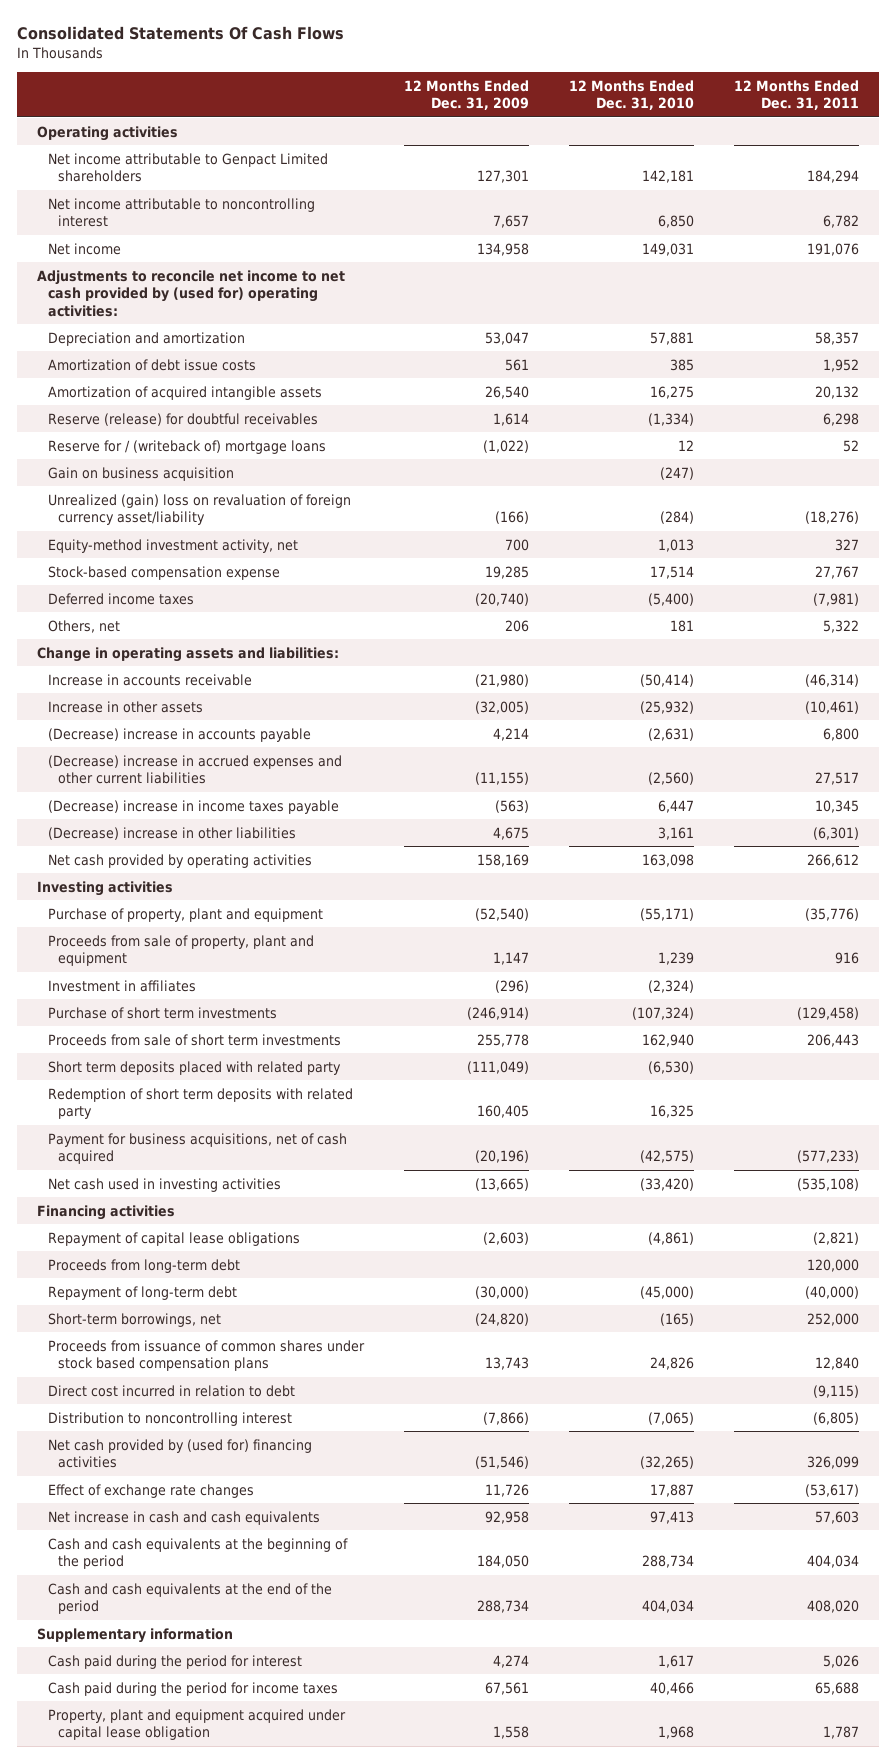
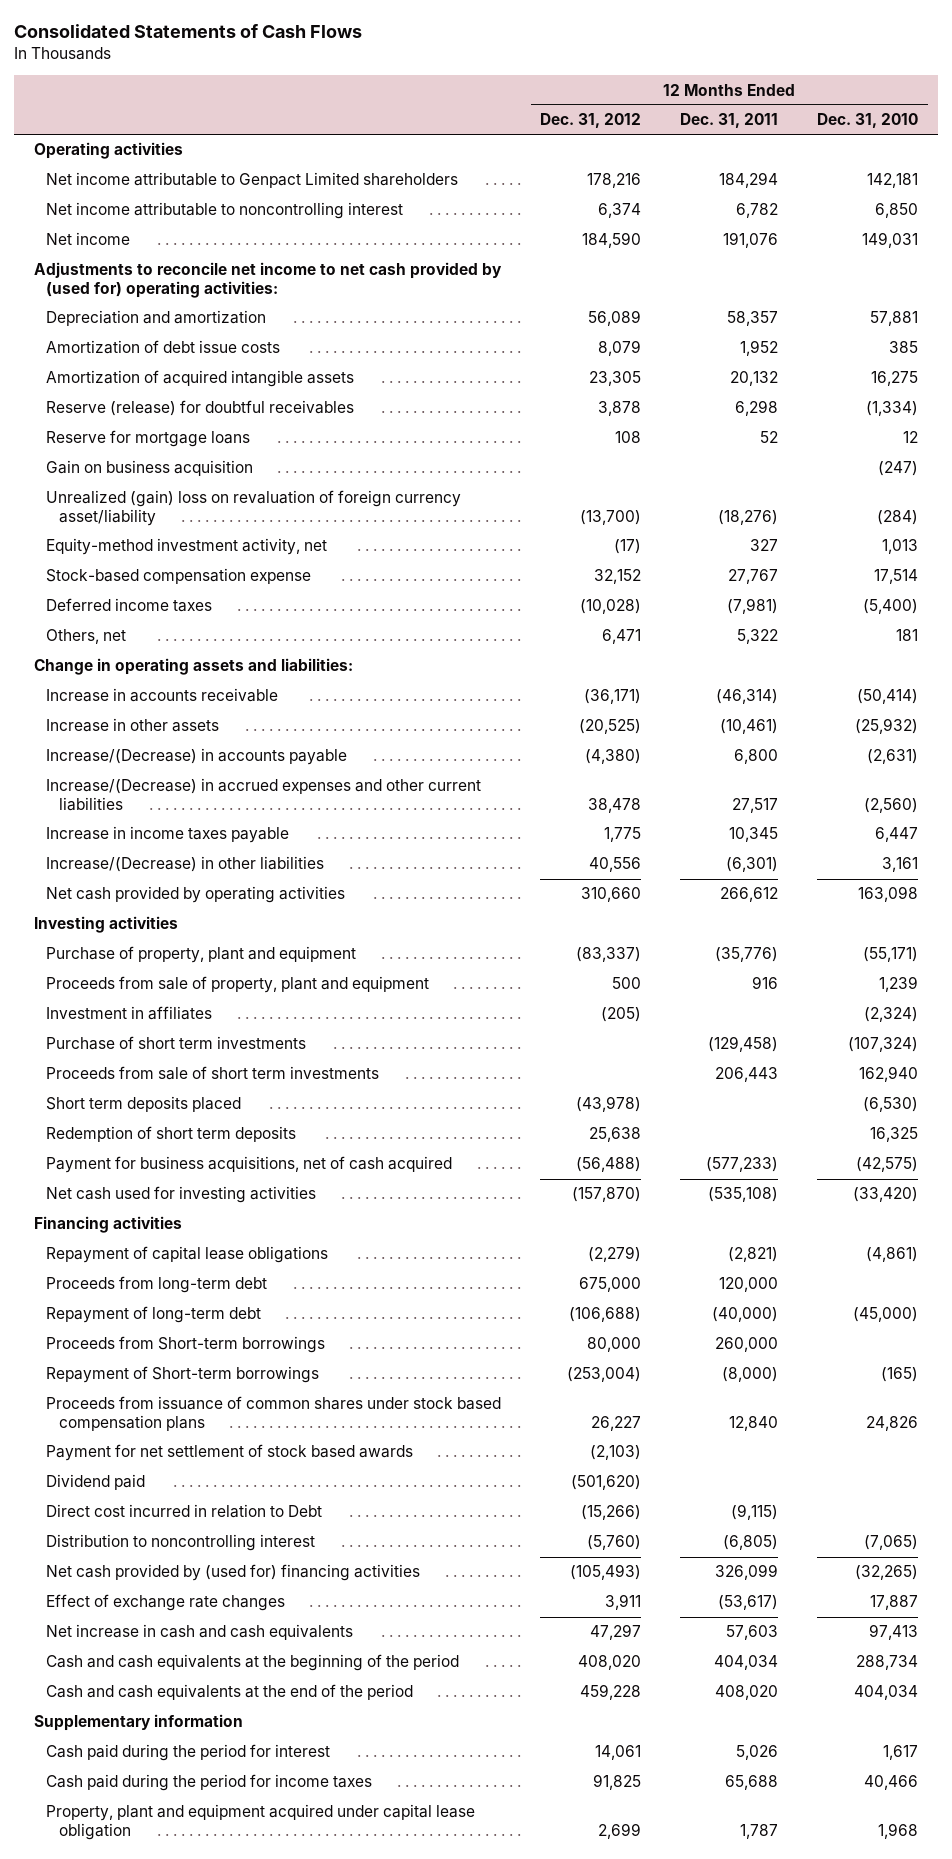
- Consolidated Statements Of Cash Flows
+ Consolidated Statements of Cash Flows
- | 12 Months Ended Dec. 31, 2009 | 12 Months Ended Dec. 31, 2010 | 12 Months Ended Dec. 31, 2011
+ | 12 Months Ended Dec. 31, 2012 | 12 Months Ended Dec. 31, 2011 | 12 Months Ended Dec. 31, 2010
- Reserve for / (writeback of) mortgage loans | (1,022) | 12 | 52
+ Reserve for mortgage loans | 108 | 52 | 12
- (Decrease) increase in accounts payable | 4,214 | (2,631) | 6,800
- (Decrease) increase in accrued expenses and other current liabilities | (11,155) | (2,560) | 27,517
- (Decrease) increase in income taxes payable | (563) | 6,447 | 10,345
- (Decrease) increase in other liabilities | 4,675 | 3,161 | (6,301)
+ Increase/(Decrease) in accounts payable | (4,380) | 6,800 | (2,631)
+ Increase/(Decrease) in accrued expenses and other current liabilities | 38,478 | 27,517 | (2,560)
+ Increase in income taxes payable | 1,775 | 10,345 | 6,447
+ Increase/(Decrease) in other liabilities | 40,556 | (6,301) | 3,161
- Short term deposits placed with related party | (111,049) | (6,530) |
- Redemption of short term deposits with related party | 160,405 | 16,325 |
+ Short term deposits placed | (43,978) | | (6,530)
+ Redemption of short term deposits | 25,638 | | 16,325
- Net cash used in investing activities | (13,665) | (33,420) | (535,108)
+ Net cash used for investing activities | (157,870) | (535,108) | (33,420)
- Short-term borrowings, net | (24,820) | (165) | 252,000
+ Proceeds from Short-term borrowings | 80,000 | 260,000 |
+ Repayment of Short-term borrowings | (253,004) | (8,000) | (165)
- Direct cost incurred in relation to debt | | | (9,115)
+ Payment for net settlement of stock based awards | (2,103) | |
+ Dividend paid | (501,620) | |
+ Direct cost incurred in relation to Debt | (15,266) | (9,115) |

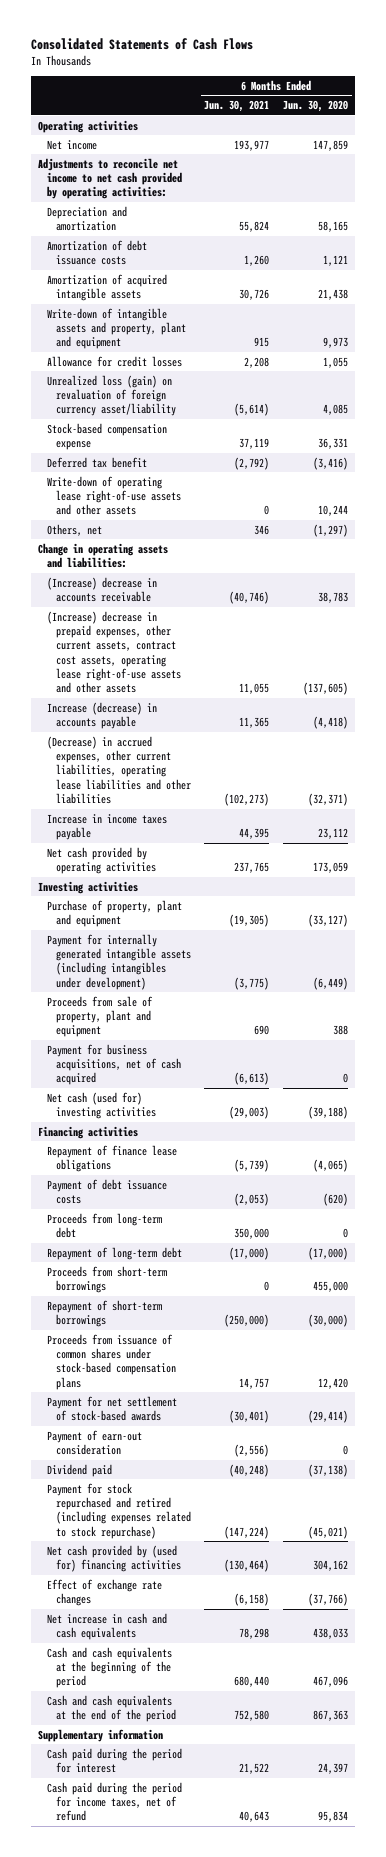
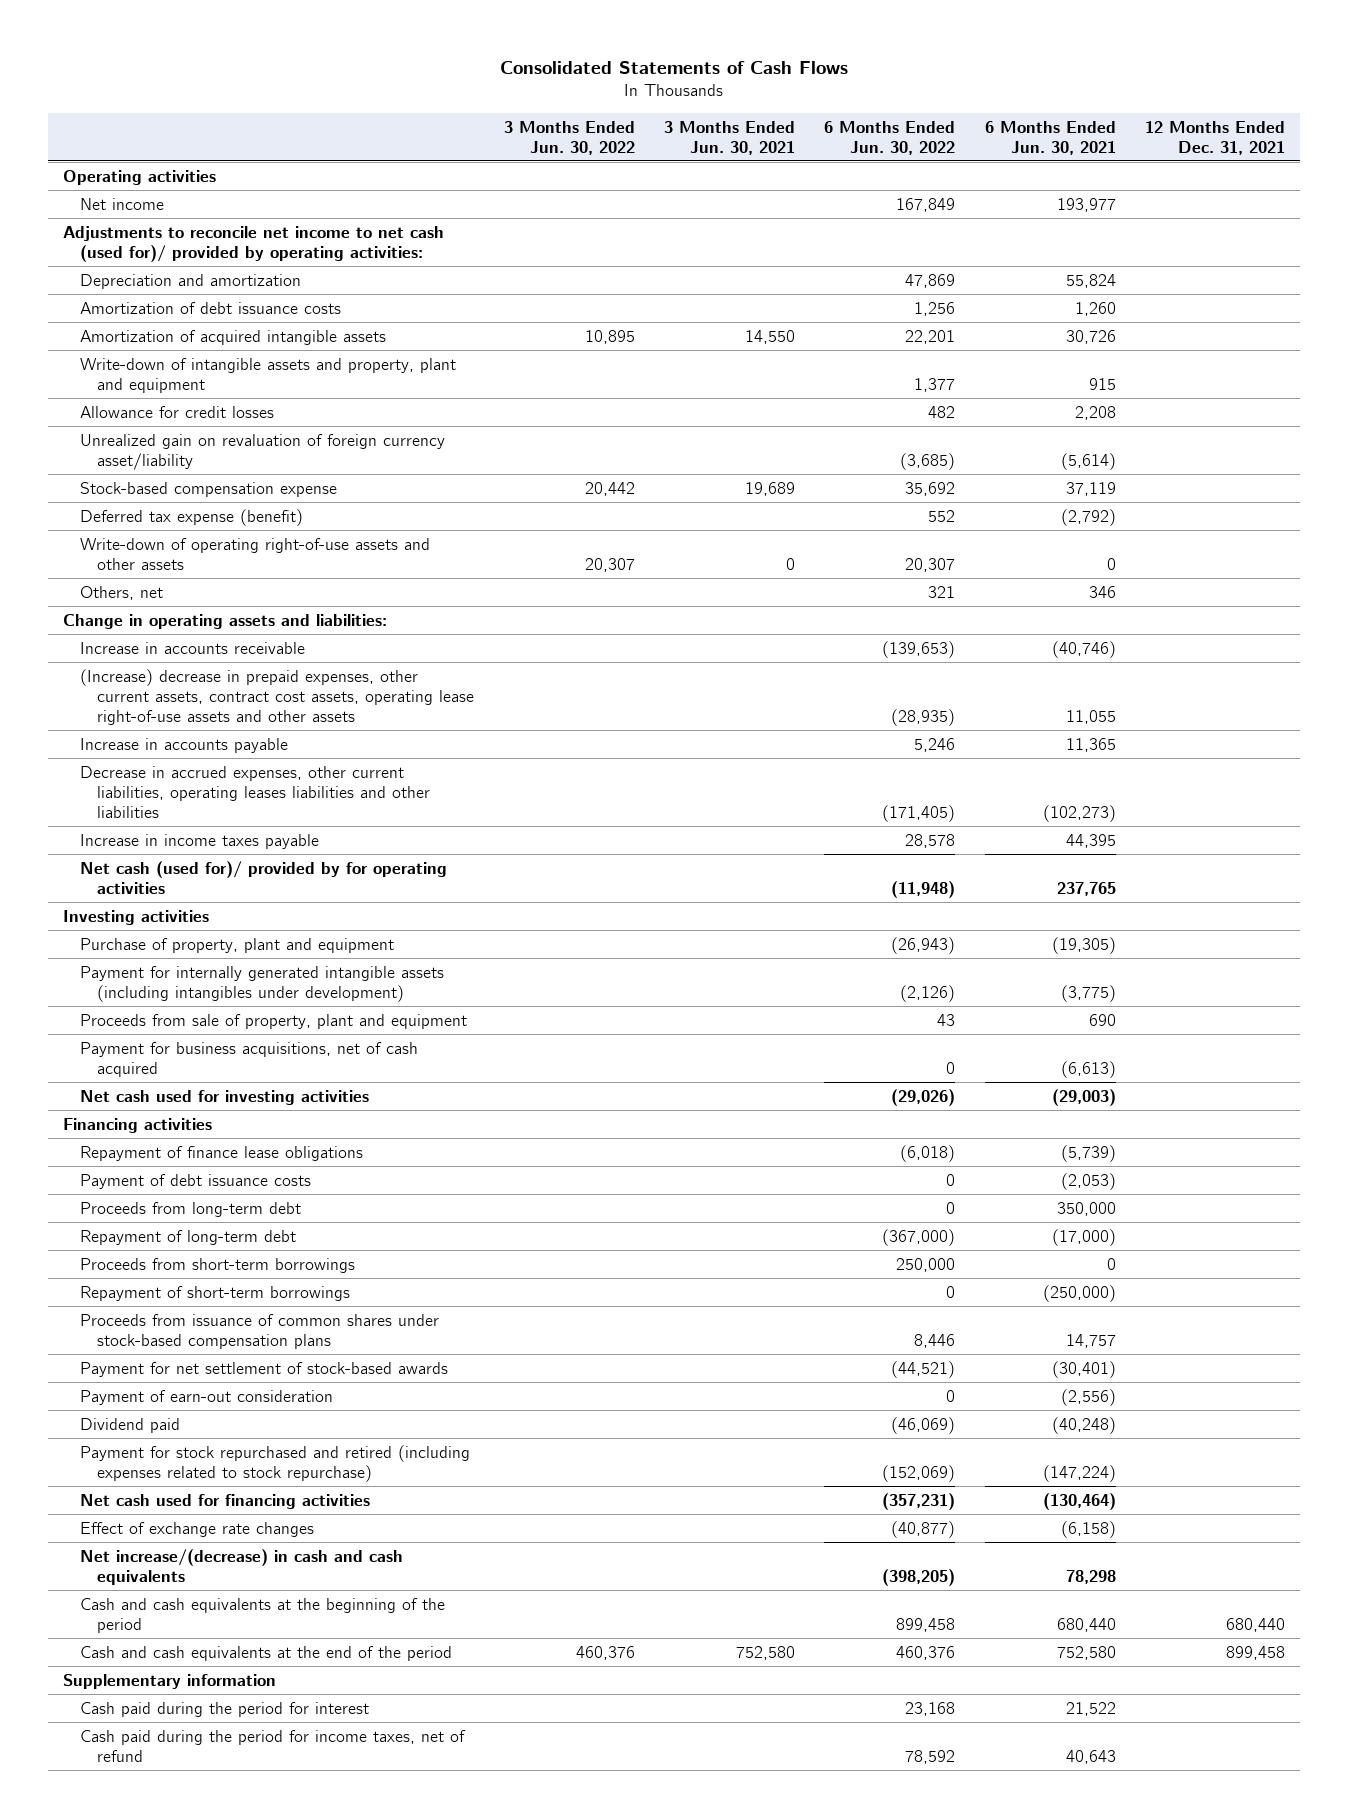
- | 6 Months Ended Jun. 30, 2021 | 6 Months Ended Jun. 30, 2020
+ | 3 Months Ended Jun. 30, 2022 | 3 Months Ended Jun. 30, 2021 | 6 Months Ended Jun. 30, 2022 | 6 Months Ended Jun. 30, 2021 | 12 Months Ended Dec. 31, 2021
- Adjustments to reconcile net income to net cash provided by operating activities:
+ Adjustments to reconcile net income to net cash (used for)/ provided by operating activities:
- Unrealized loss (gain) on revaluation of foreign currency asset/liability | (5,614) | 4,085
+ Unrealized gain on revaluation of foreign currency asset/liability | | | (3,685) | (5,614) |
- Deferred tax benefit | (2,792) | (3,416)
- Write-down of operating lease right-of-use assets and other assets | 0 | 10,244
+ Deferred tax expense (benefit) | | | 552 | (2,792) |
+ Write-down of operating right-of-use assets and other assets | 20,307 | 0 | 20,307 | 0 |
- (Increase) decrease in accounts receivable | (40,746) | 38,783
+ Increase in accounts receivable | | | (139,653) | (40,746) |
- Increase (decrease) in accounts payable | 11,365 | (4,418)
- (Decrease) in accrued expenses, other current liabilities, operating lease liabilities and other liabilities | (102,273) | (32,371)
+ Increase in accounts payable | | | 5,246 | 11,365 |
+ Decrease in accrued expenses, other current liabilities, operating leases liabilities and other liabilities | | | (171,405) | (102,273) |
- Net cash provided by operating activities | 237,765 | 173,059
+ Net cash (used for)/ provided by for operating activities | | | (11,948) | 237,765 |
- Net cash (used for) investing activities | (29,003) | (39,188)
+ Net cash used for investing activities | | | (29,026) | (29,003) |
- Net cash provided by (used for) financing activities | (130,464) | 304,162
+ Net cash used for financing activities | | | (357,231) | (130,464) |
- Net increase in cash and cash equivalents | 78,298 | 438,033
+ Net increase/(decrease) in cash and cash equivalents | | | (398,205) | 78,298 |

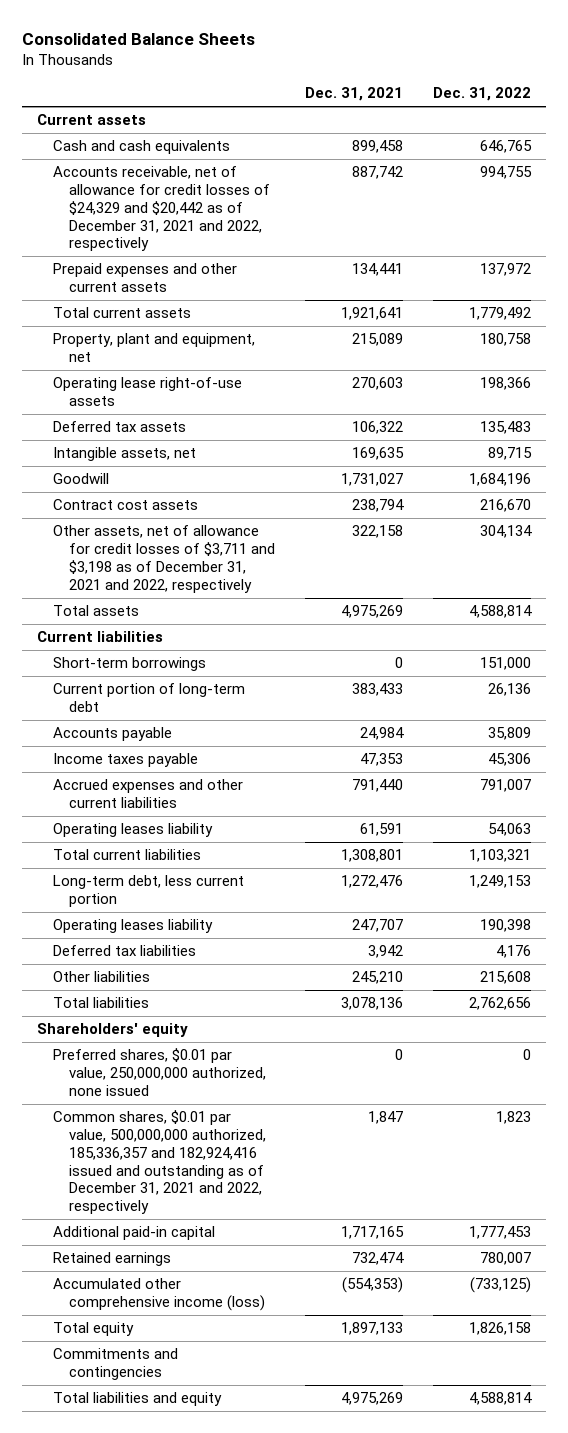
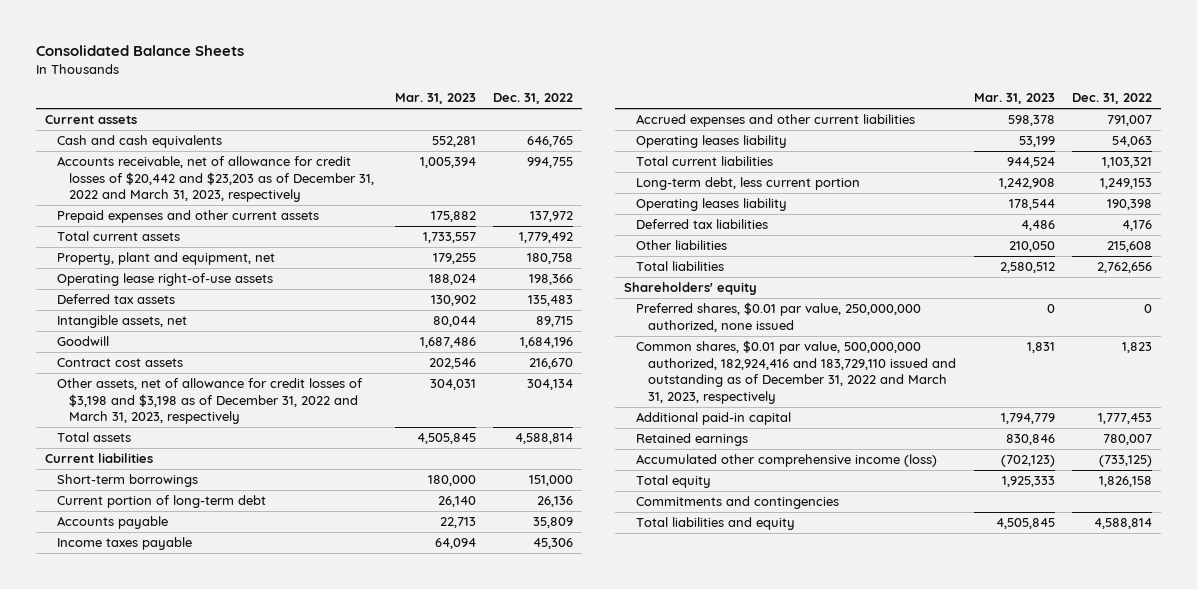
- | Dec. 31, 2021 | Dec. 31, 2022
+ | Mar. 31, 2023 | Dec. 31, 2022
- Accounts receivable, net of allowance for credit losses of $24,329 and $20,442 as of December 31, 2021 and 2022, respectively | 887,742 | 994,755
+ Accounts receivable, net of allowance for credit losses of $20,442 and $23,203 as of December 31, 2022 and March 31, 2023, respectively | 1,005,394 | 994,755
- Other assets, net of allowance for credit losses of $3,711 and $3,198 as of December 31, 2021 and 2022, respectively | 322,158 | 304,134
+ Other assets, net of allowance for credit losses of $3,198 and $3,198 as of December 31, 2022 and March 31, 2023, respectively | 304,031 | 304,134
- Common shares, $0.01 par value, 500,000,000 authorized, 185,336,357 and 182,924,416 issued and outstanding as of December 31, 2021 and 2022, respectively | 1,847 | 1,823
+ Common shares, $0.01 par value, 500,000,000 authorized, 182,924,416 and 183,729,110 issued and outstanding as of December 31, 2022 and March 31, 2023, respectively | 1,831 | 1,823

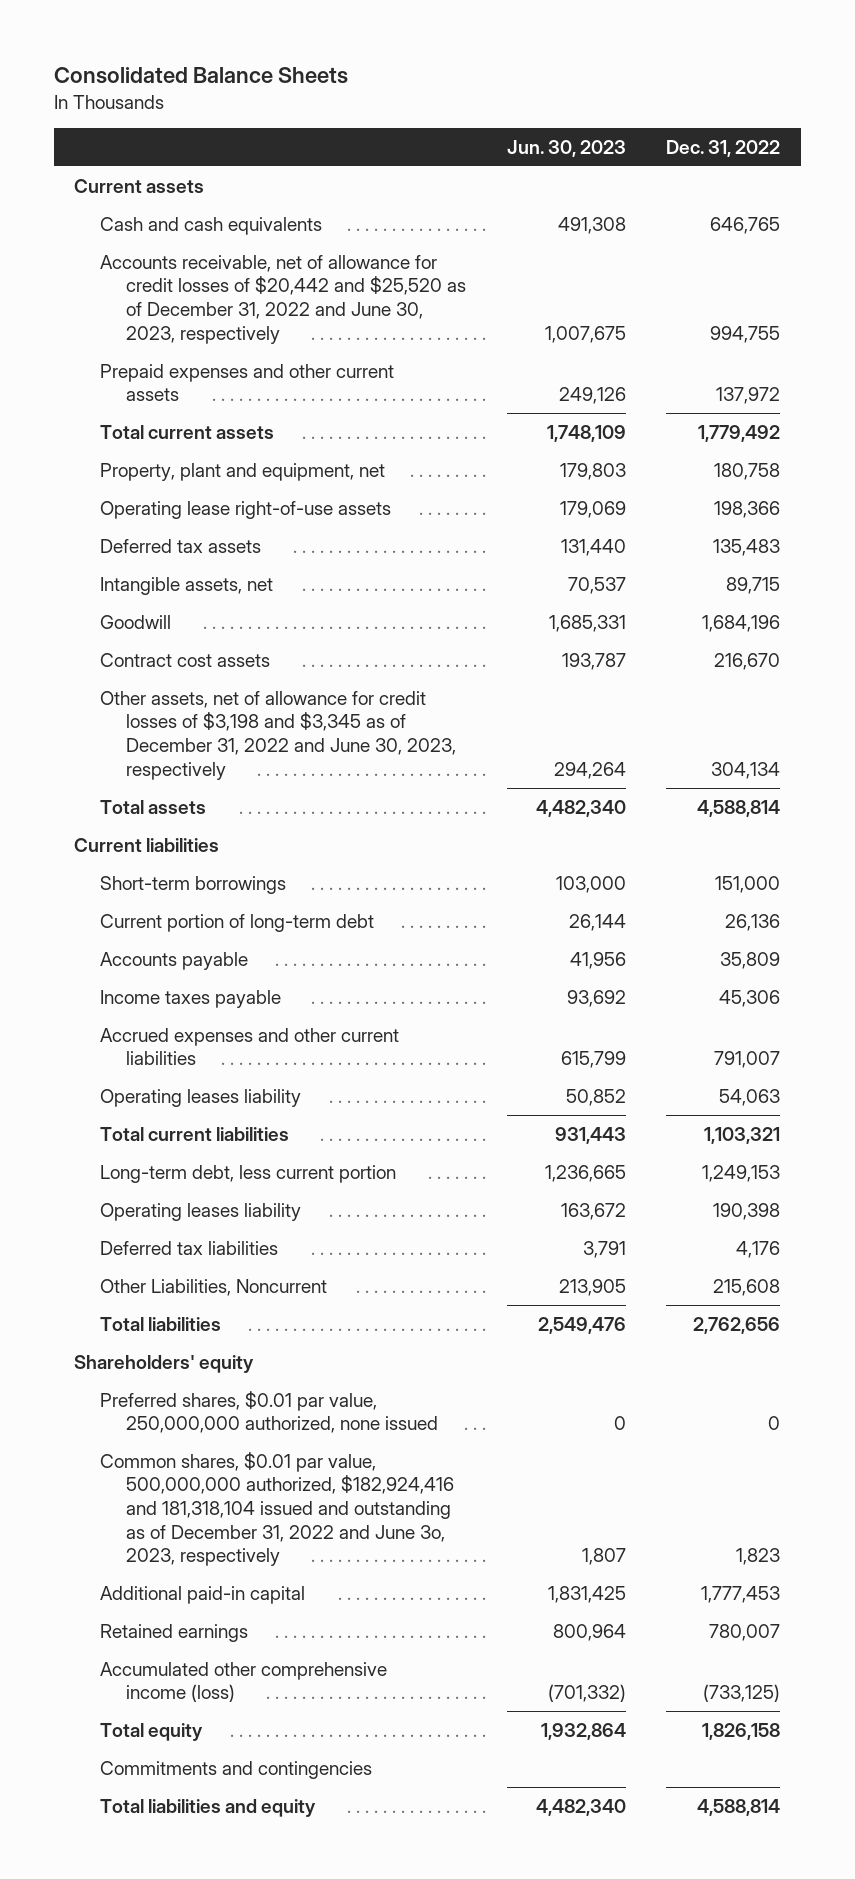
- | Mar. 31, 2023 | Dec. 31, 2022
+ | Jun. 30, 2023 | Dec. 31, 2022
- Accounts receivable, net of allowance for credit losses of $20,442 and $23,203 as of December 31, 2022 and March 31, 2023, respectively | 1,005,394 | 994,755
+ Accounts receivable, net of allowance for credit losses of $20,442 and $25,520 as of December 31, 2022 and June 30, 2023, respectively | 1,007,675 | 994,755
- Other assets, net of allowance for credit losses of $3,198 and $3,198 as of December 31, 2022 and March 31, 2023, respectively | 304,031 | 304,134
+ Other assets, net of allowance for credit losses of $3,198 and $3,345 as of December 31, 2022 and June 30, 2023, respectively | 294,264 | 304,134
- Other liabilities | 210,050 | 215,608
+ Other Liabilities, Noncurrent | 213,905 | 215,608
- Common shares, $0.01 par value, 500,000,000 authorized, 182,924,416 and 183,729,110 issued and outstanding as of December 31, 2022 and March 31, 2023, respectively | 1,831 | 1,823
+ Common shares, $0.01 par value, 500,000,000 authorized, $182,924,416 and 181,318,104 issued and outstanding as of December 31, 2022 and June 3o, 2023, respectively | 1,807 | 1,823

